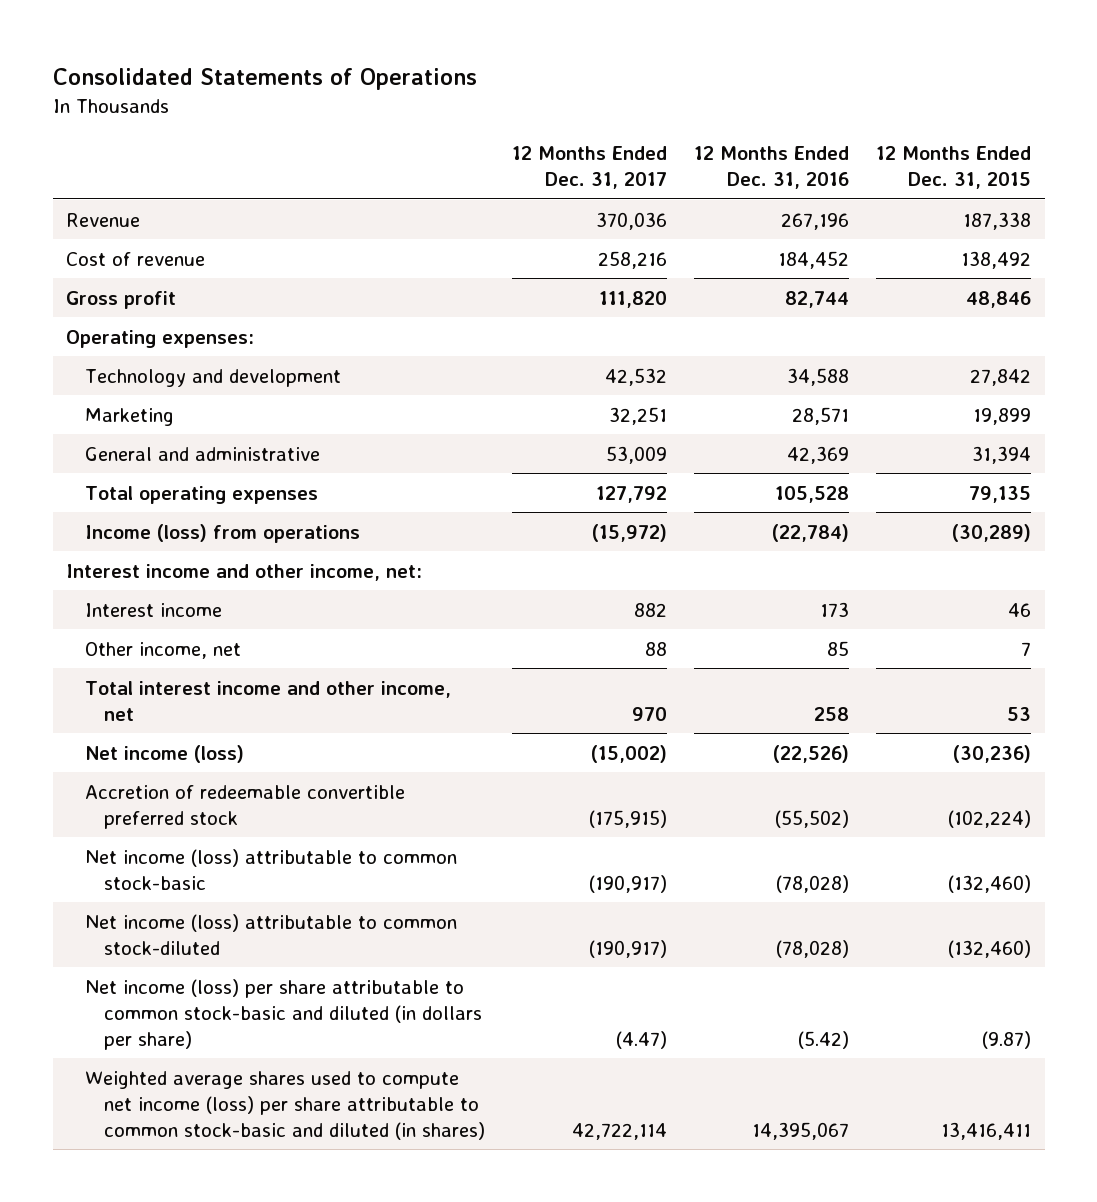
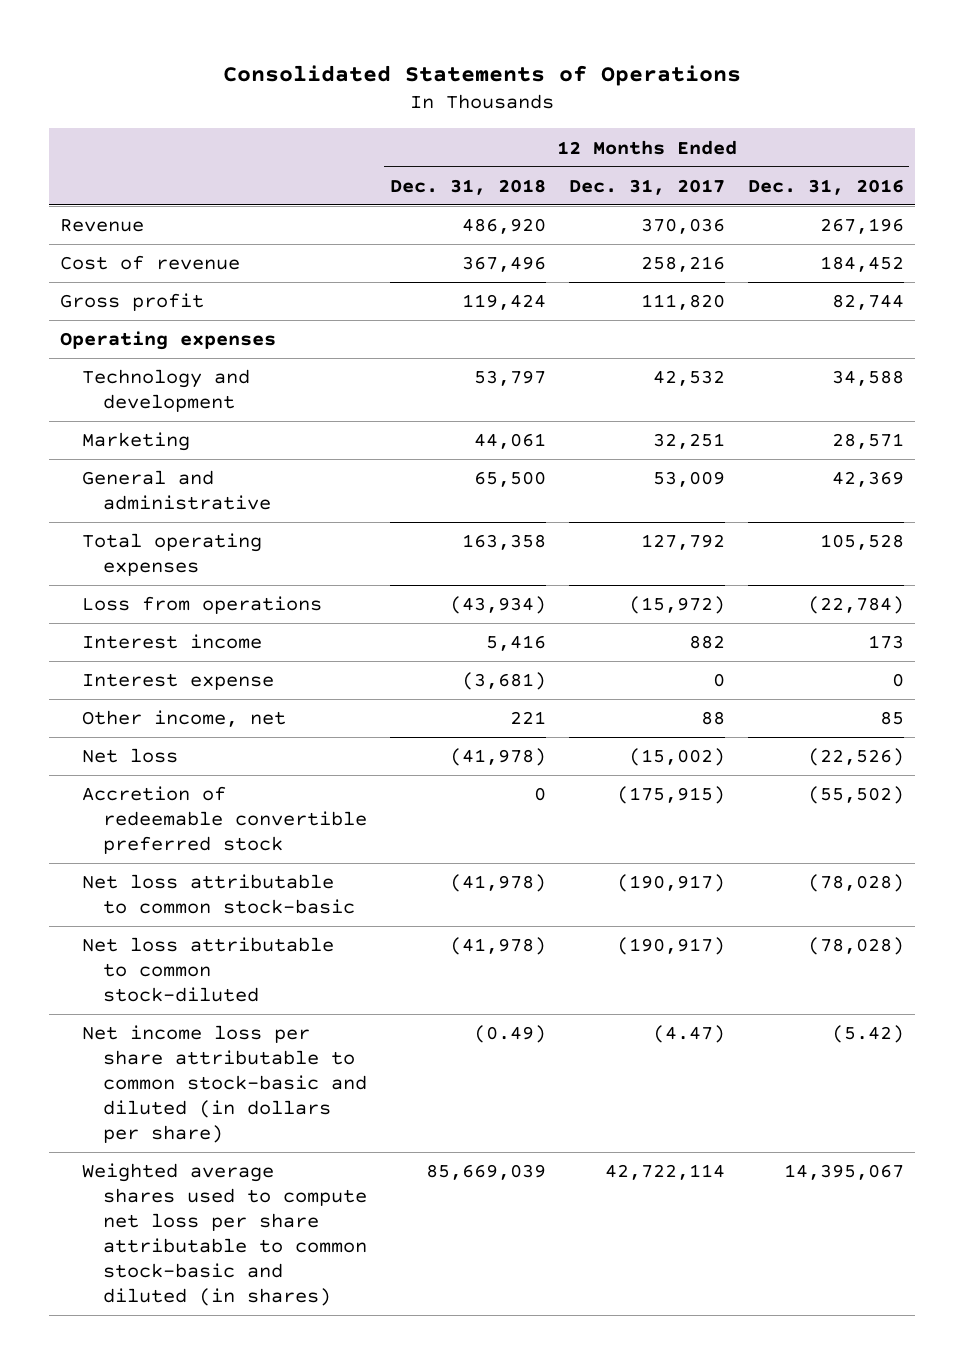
- | 12 Months Ended Dec. 31, 2017 | 12 Months Ended Dec. 31, 2016 | 12 Months Ended Dec. 31, 2015
+ | 12 Months Ended Dec. 31, 2018 | 12 Months Ended Dec. 31, 2017 | 12 Months Ended Dec. 31, 2016
- Operating expenses:
+ Operating expenses
- Income (loss) from operations | (15,972) | (22,784) | (30,289)
- Interest income and other income, net:
+ Loss from operations | (43,934) | (15,972) | (22,784)
+ Interest expense | (3,681) | 0 | 0
- Total interest income and other income, net | 970 | 258 | 53
- Net income (loss) | (15,002) | (22,526) | (30,236)
+ Net loss | (41,978) | (15,002) | (22,526)
- Net income (loss) attributable to common stock-basic | (190,917) | (78,028) | (132,460)
- Net income (loss) attributable to common stock-diluted | (190,917) | (78,028) | (132,460)
- Net income (loss) per share attributable to common stock-basic and diluted (in dollars per share) | (4.47) | (5.42) | (9.87)
- Weighted average shares used to compute net income (loss) per share attributable to common stock-basic and diluted (in shares) | 42,722,114 | 14,395,067 | 13,416,411
+ Net loss attributable to common stock-basic | (41,978) | (190,917) | (78,028)
+ Net loss attributable to common stock-diluted | (41,978) | (190,917) | (78,028)
+ Net income loss per share attributable to common stock-basic and diluted (in dollars per share) | (0.49) | (4.47) | (5.42)
+ Weighted average shares used to compute net loss per share attributable to common stock-basic and diluted (in shares) | 85,669,039 | 42,722,114 | 14,395,067

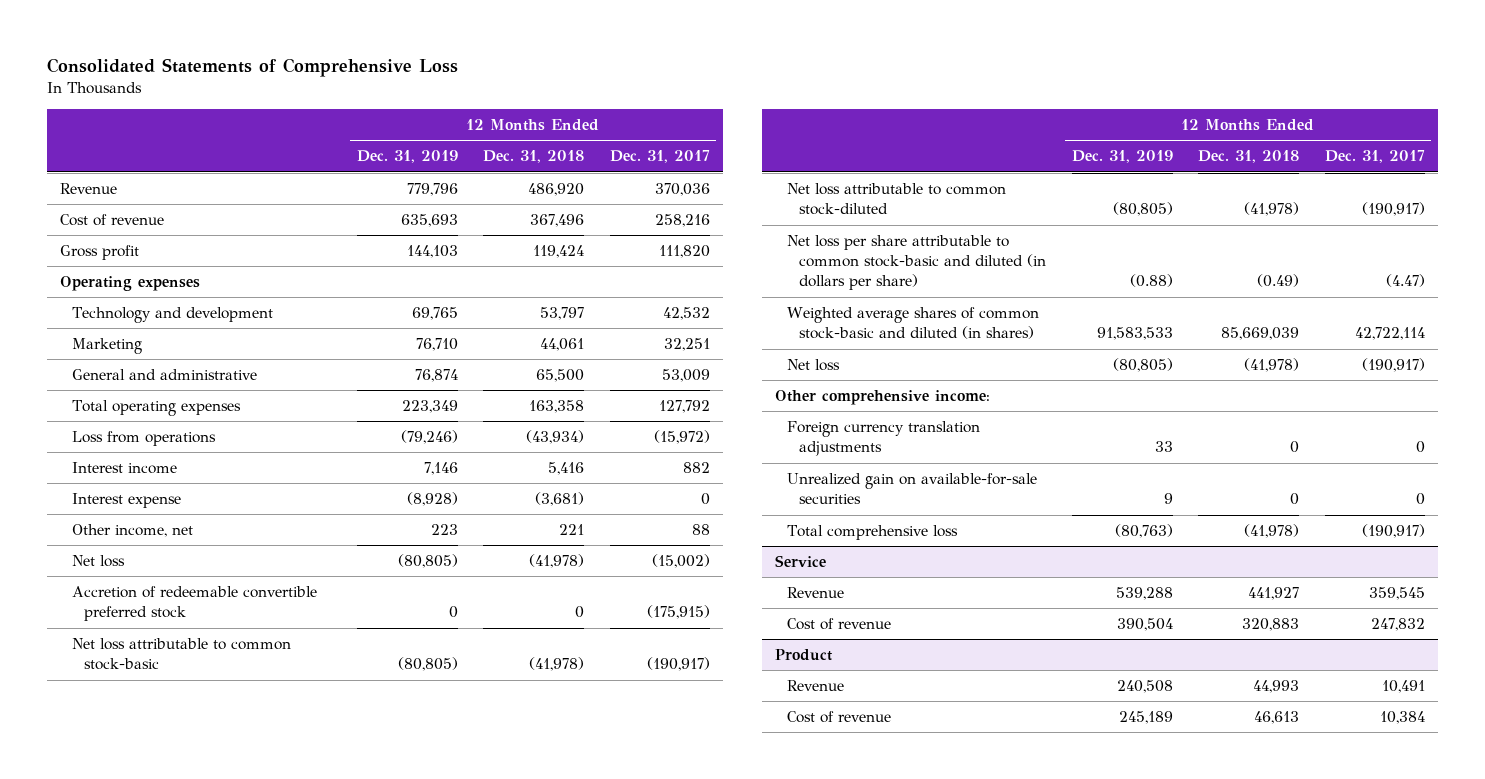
- Consolidated Statements of Operations
+ Consolidated Statements of Comprehensive Loss
- | 12 Months Ended Dec. 31, 2018 | 12 Months Ended Dec. 31, 2017 | 12 Months Ended Dec. 31, 2016
+ | 12 Months Ended Dec. 31, 2019 | 12 Months Ended Dec. 31, 2018 | 12 Months Ended Dec. 31, 2017
- Net income loss per share attributable to common stock-basic and diluted (in dollars per share) | (0.49) | (4.47) | (5.42)
- Weighted average shares used to compute net loss per share attributable to common stock-basic and diluted (in shares) | 85,669,039 | 42,722,114 | 14,395,067
+ Net loss per share attributable to common stock-basic and diluted (in dollars per share) | (0.88) | (0.49) | (4.47)
+ Weighted average shares of common stock-basic and diluted (in shares) | 91,583,533 | 85,669,039 | 42,722,114
+ Net loss | (80,805) | (41,978) | (190,917)
+ Other comprehensive income:
+ Foreign currency translation adjustments | 33 | 0 | 0
+ Unrealized gain on available-for-sale securities | 9 | 0 | 0
+ Total comprehensive loss | (80,763) | (41,978) | (190,917)
+ Service
+ Revenue | 539,288 | 441,927 | 359,545
+ Cost of revenue | 390,504 | 320,883 | 247,832
+ Product
+ Revenue | 240,508 | 44,993 | 10,491
+ Cost of revenue | 245,189 | 46,613 | 10,384

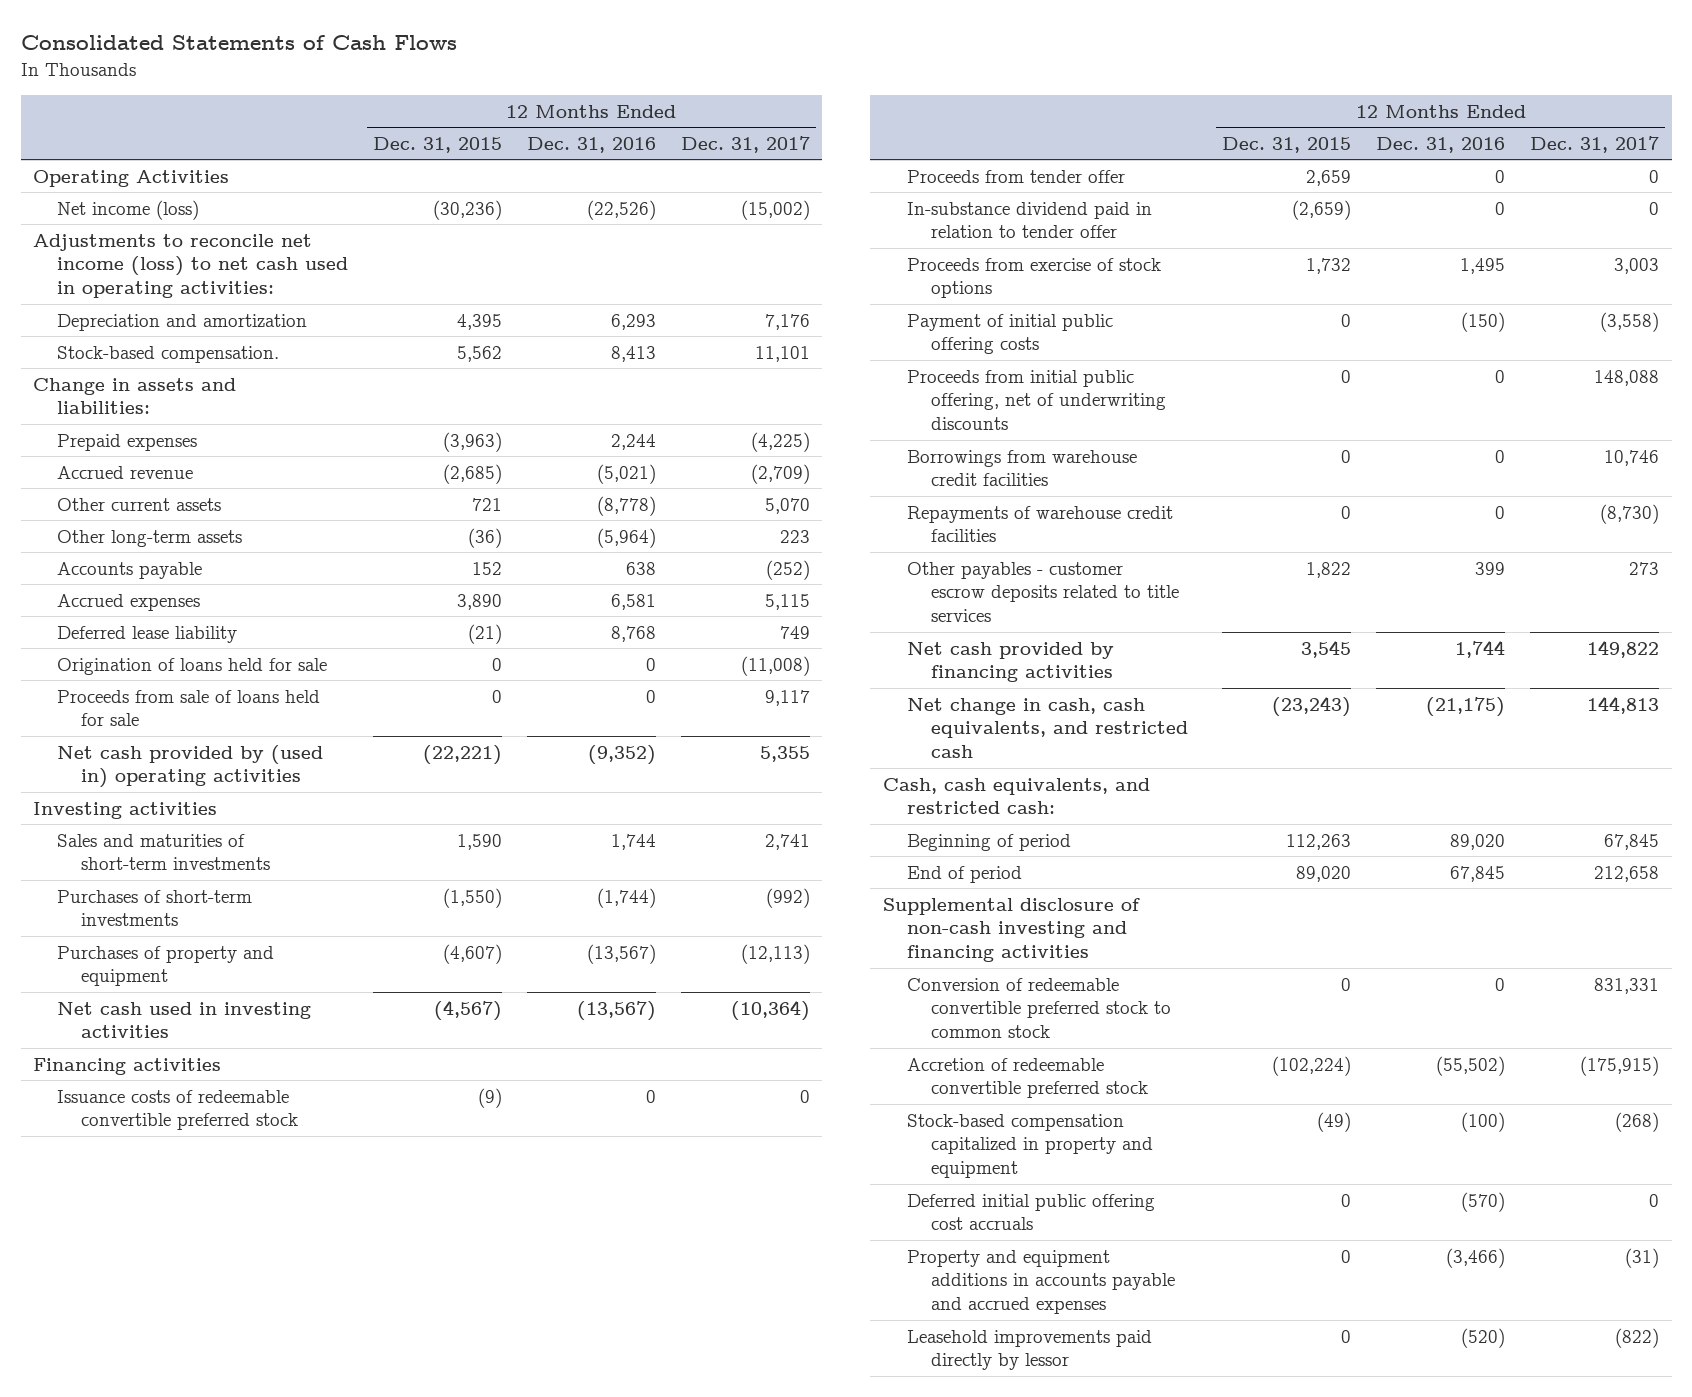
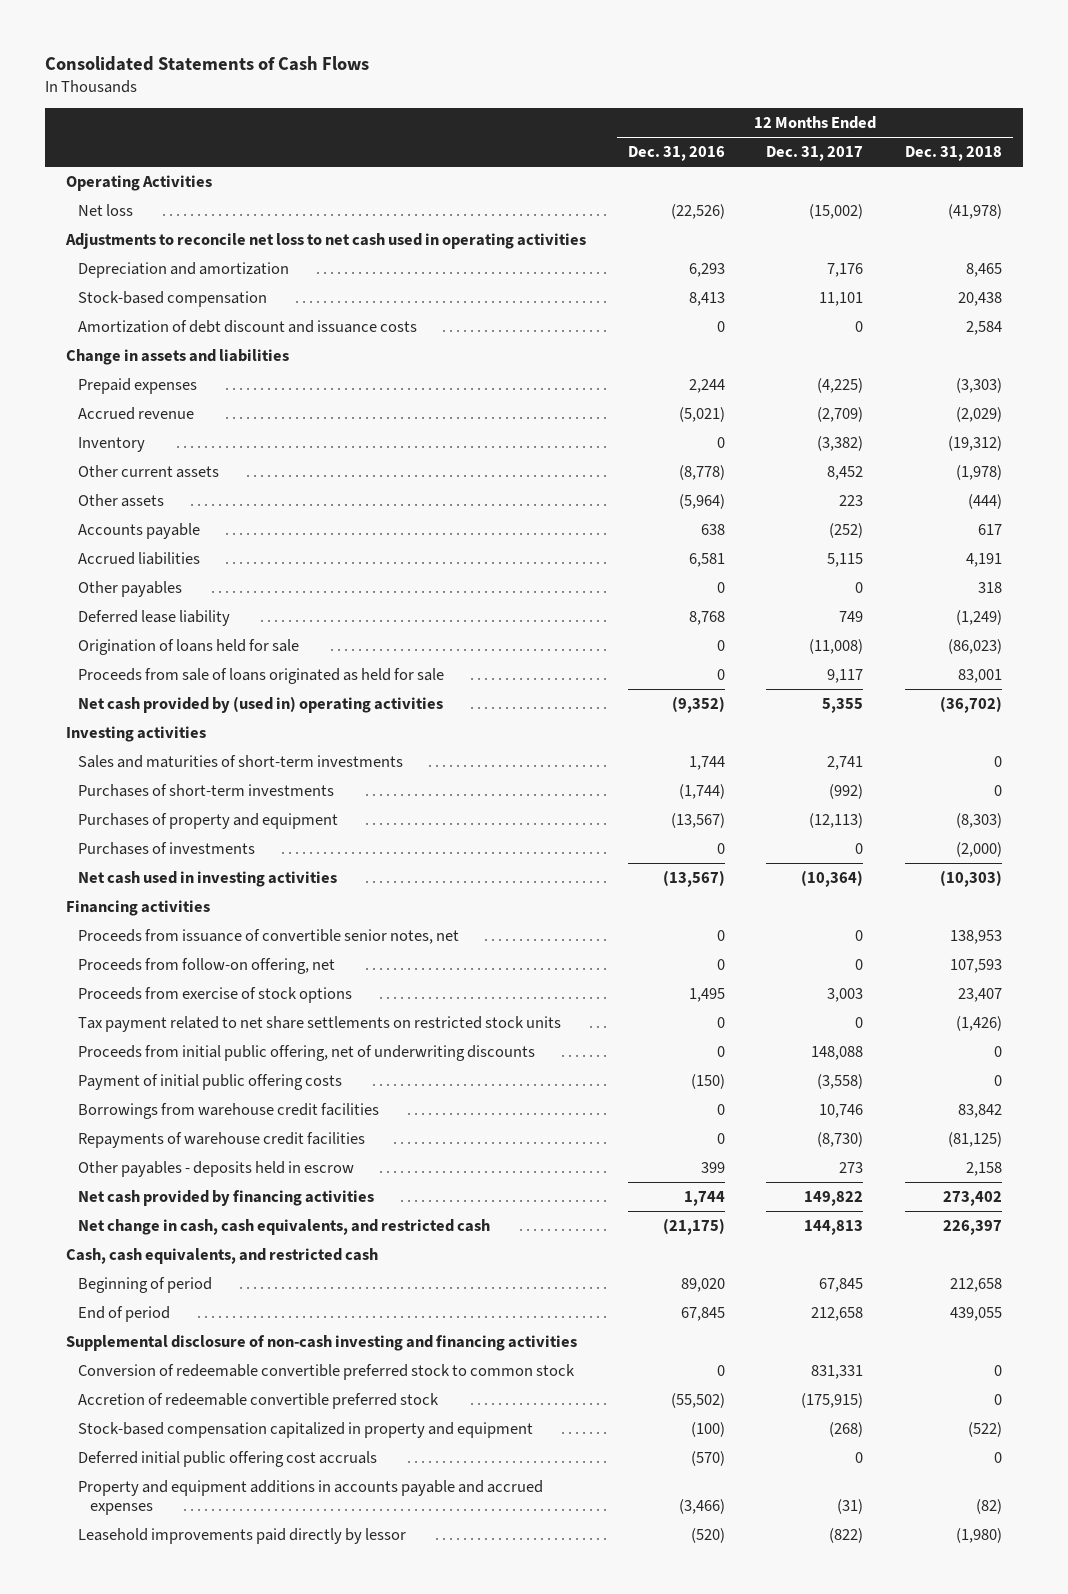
- | 12 Months Ended Dec. 31, 2015 | 12 Months Ended Dec. 31, 2016 | 12 Months Ended Dec. 31, 2017
+ | 12 Months Ended Dec. 31, 2016 | 12 Months Ended Dec. 31, 2017 | 12 Months Ended Dec. 31, 2018
- Net income (loss) | (30,236) | (22,526) | (15,002)
- Adjustments to reconcile net income (loss) to net cash used in operating activities:
+ Net loss | (22,526) | (15,002) | (41,978)
+ Adjustments to reconcile net loss to net cash used in operating activities
- Stock-based compensation. | 5,562 | 8,413 | 11,101
- Change in assets and liabilities:
+ Stock-based compensation | 8,413 | 11,101 | 20,438
+ Amortization of debt discount and issuance costs | 0 | 0 | 2,584
+ Change in assets and liabilities
- Other current assets | 721 | (8,778) | 5,070
- Other long-term assets | (36) | (5,964) | 223
+ Inventory | 0 | (3,382) | (19,312)
+ Other current assets | (8,778) | 8,452 | (1,978)
+ Other assets | (5,964) | 223 | (444)
- Accrued expenses | 3,890 | 6,581 | 5,115
+ Accrued liabilities | 6,581 | 5,115 | 4,191
+ Other payables | 0 | 0 | 318
- Proceeds from sale of loans held for sale | 0 | 0 | 9,117
+ Proceeds from sale of loans originated as held for sale | 0 | 9,117 | 83,001
+ Purchases of investments | 0 | 0 | (2,000)
- Issuance costs of redeemable convertible preferred stock | (9) | 0 | 0
- Proceeds from tender offer | 2,659 | 0 | 0
- In-substance dividend paid in relation to tender offer | (2,659) | 0 | 0
+ Proceeds from issuance of convertible senior notes, net | 0 | 0 | 138,953
+ Proceeds from follow-on offering, net | 0 | 0 | 107,593
+ Tax payment related to net share settlements on restricted stock units | 0 | 0 | (1,426)
moved down: Payment of initial public offering costs | (150) | (3,558) | 0
- Other payables - customer escrow deposits related to title services | 1,822 | 399 | 273
+ Other payables - deposits held in escrow | 399 | 273 | 2,158
- Cash, cash equivalents, and restricted cash:
+ Cash, cash equivalents, and restricted cash

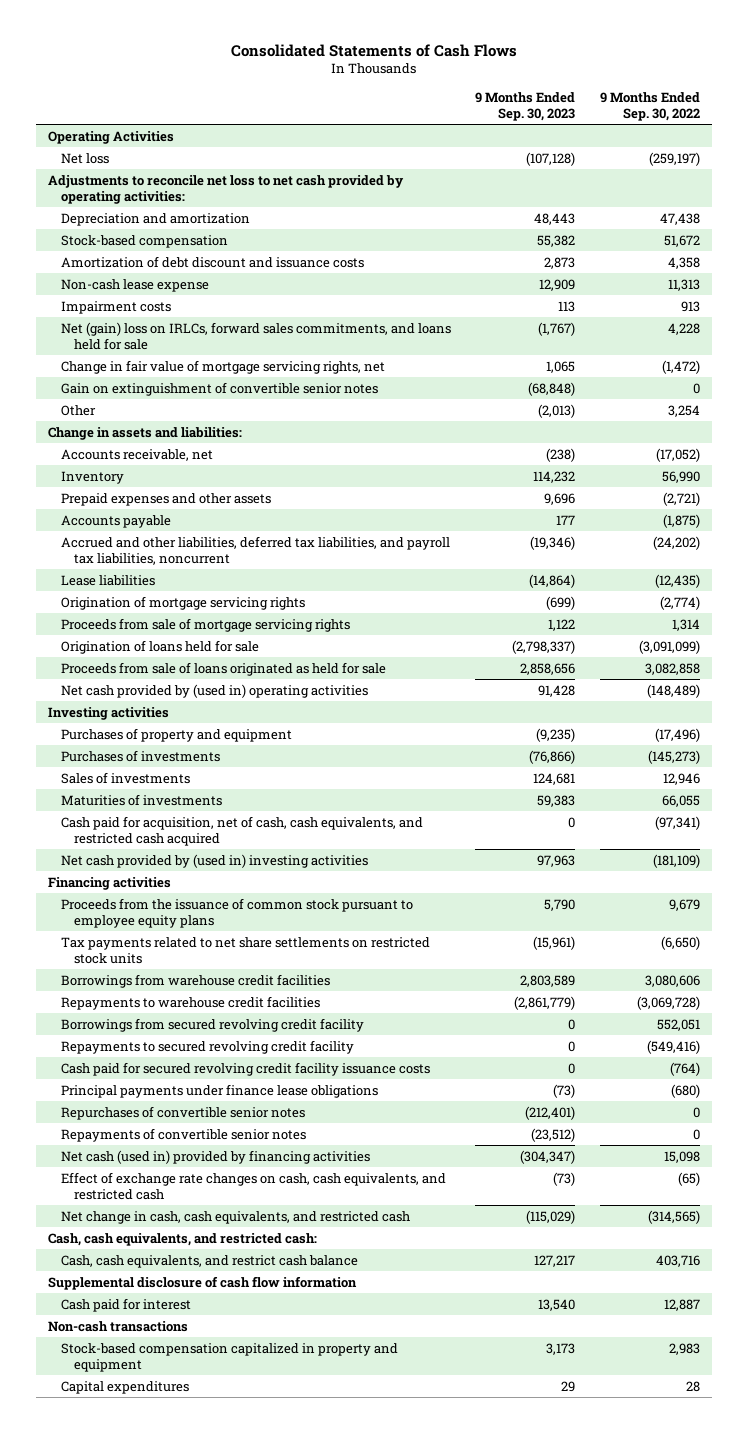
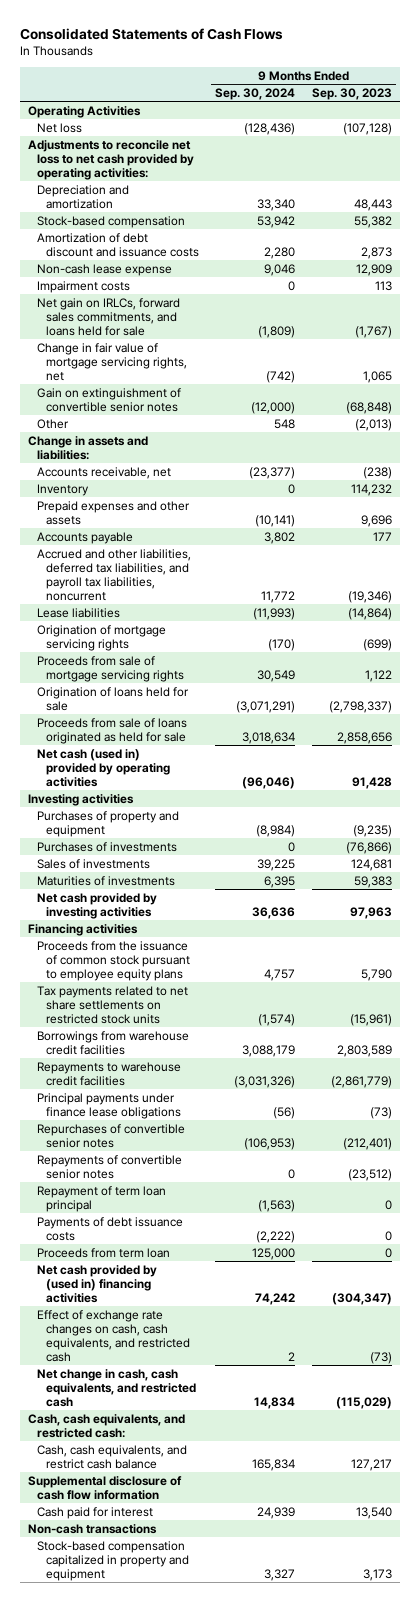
- | 9 Months Ended Sep. 30, 2023 | 9 Months Ended Sep. 30, 2022
+ | 9 Months Ended Sep. 30, 2024 | 9 Months Ended Sep. 30, 2023
- Net (gain) loss on IRLCs, forward sales commitments, and loans held for sale | (1,767) | 4,228
+ Net gain on IRLCs, forward sales commitments, and loans held for sale | (1,809) | (1,767)
- Net cash provided by (used in) operating activities | 91,428 | (148,489)
+ Net cash (used in) provided by operating activities | (96,046) | 91,428
- Cash paid for acquisition, net of cash, cash equivalents, and restricted cash acquired | 0 | (97,341)
- Net cash provided by (used in) investing activities | 97,963 | (181,109)
+ Net cash provided by investing activities | 36,636 | 97,963
- Borrowings from secured revolving credit facility | 0 | 552,051
- Repayments to secured revolving credit facility | 0 | (549,416)
- Cash paid for secured revolving credit facility issuance costs | 0 | (764)
- Net cash (used in) provided by financing activities | (304,347) | 15,098
+ Repayment of term loan principal | (1,563) | 0
+ Payments of debt issuance costs | (2,222) | 0
+ Proceeds from term loan | 125,000 | 0
+ Net cash provided by (used in) financing activities | 74,242 | (304,347)
- Capital expenditures | 29 | 28

